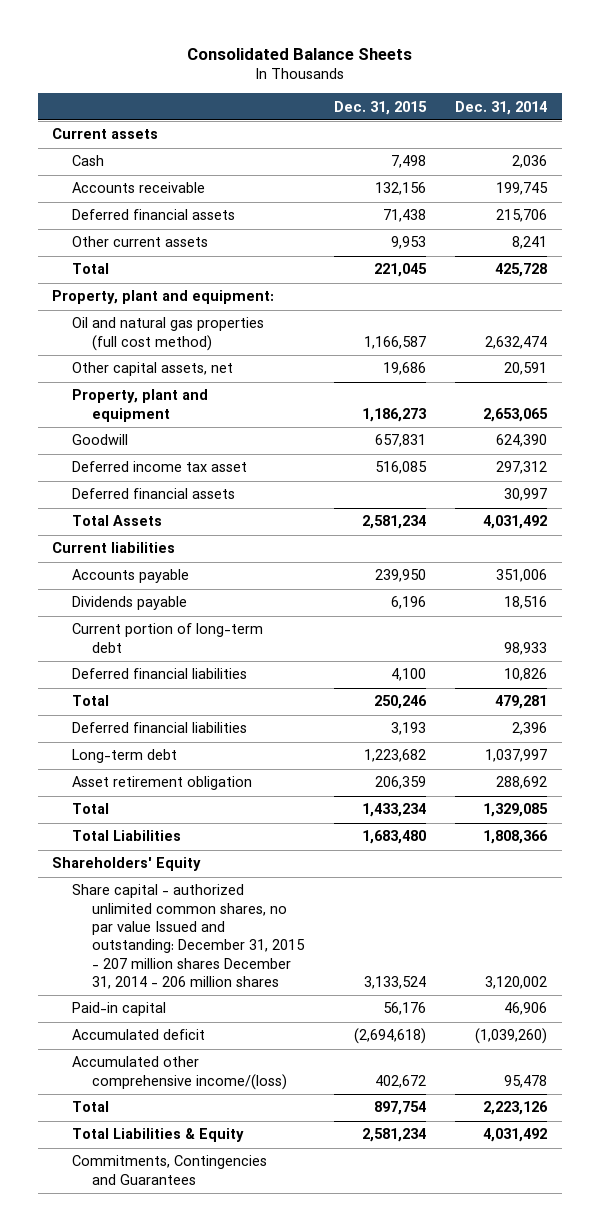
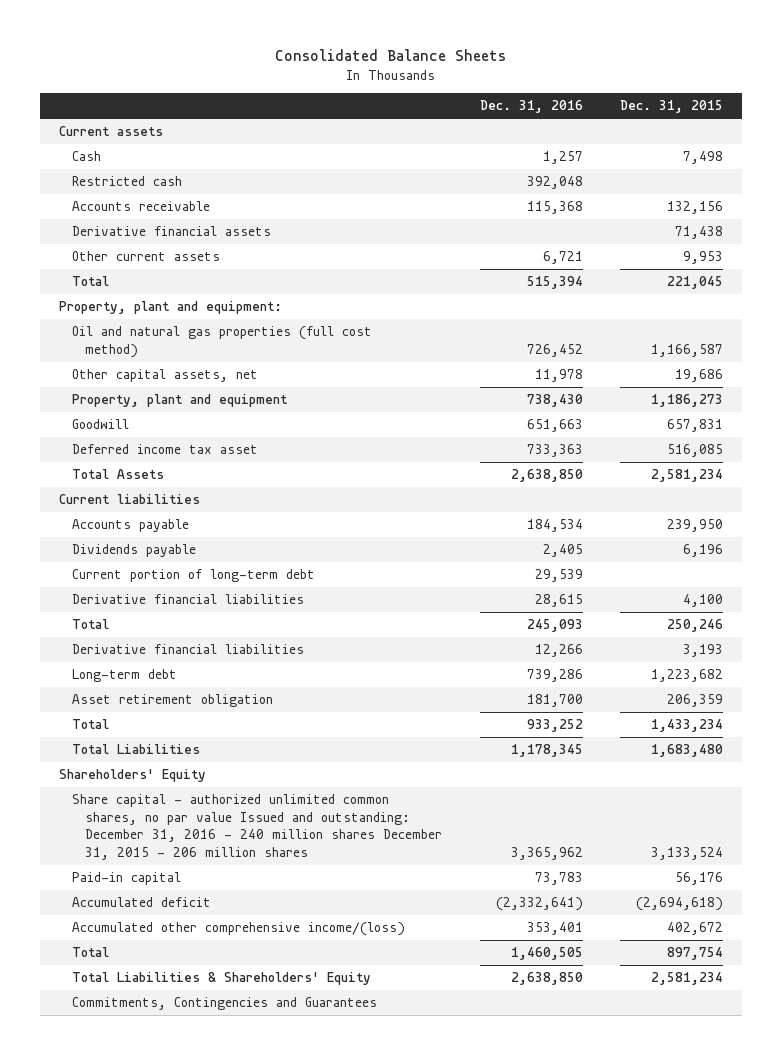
- | Dec. 31, 2015 | Dec. 31, 2014
+ | Dec. 31, 2016 | Dec. 31, 2015
+ Restricted cash | 392,048 |
- Deferred financial assets | 71,438 | 215,706
+ Derivative financial assets | | 71,438
- Deferred financial assets | | 30,997
- Deferred financial liabilities | 4,100 | 10,826
+ Derivative financial liabilities | 28,615 | 4,100
- Deferred financial liabilities | 3,193 | 2,396
+ Derivative financial liabilities | 12,266 | 3,193
- Share capital - authorized unlimited common shares, no par value Issued and outstanding: December 31, 2015 - 207 million shares December 31, 2014 - 206 million shares | 3,133,524 | 3,120,002
+ Share capital - authorized unlimited common shares, no par value Issued and outstanding: December 31, 2016 - 240 million shares December 31, 2015 - 206 million shares | 3,365,962 | 3,133,524
- Total Liabilities & Equity | 2,581,234 | 4,031,492
+ Total Liabilities & Shareholders' Equity | 2,638,850 | 2,581,234

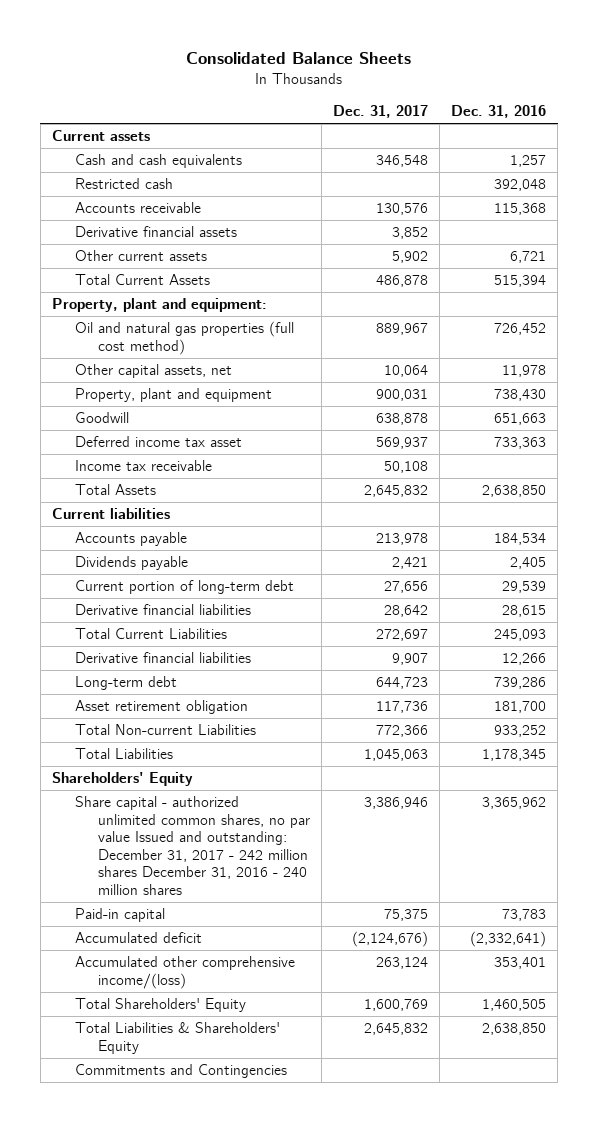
- | Dec. 31, 2016 | Dec. 31, 2015
+ | Dec. 31, 2017 | Dec. 31, 2016
- Cash | 1,257 | 7,498
+ Cash and cash equivalents | 346,548 | 1,257
- Total | 515,394 | 221,045
+ Total Current Assets | 486,878 | 515,394
+ Income tax receivable | 50,108 |
- Total | 245,093 | 250,246
+ Total Current Liabilities | 272,697 | 245,093
- Total | 933,252 | 1,433,234
+ Total Non-current Liabilities | 772,366 | 933,252
- Share capital - authorized unlimited common shares, no par value Issued and outstanding: December 31, 2016 - 240 million shares December 31, 2015 - 206 million shares | 3,365,962 | 3,133,524
+ Share capital - authorized unlimited common shares, no par value Issued and outstanding: December 31, 2017 - 242 million shares December 31, 2016 - 240 million shares | 3,386,946 | 3,365,962
- Total | 1,460,505 | 897,754
+ Total Shareholders' Equity | 1,600,769 | 1,460,505
- Commitments, Contingencies and Guarantees
+ Commitments and Contingencies

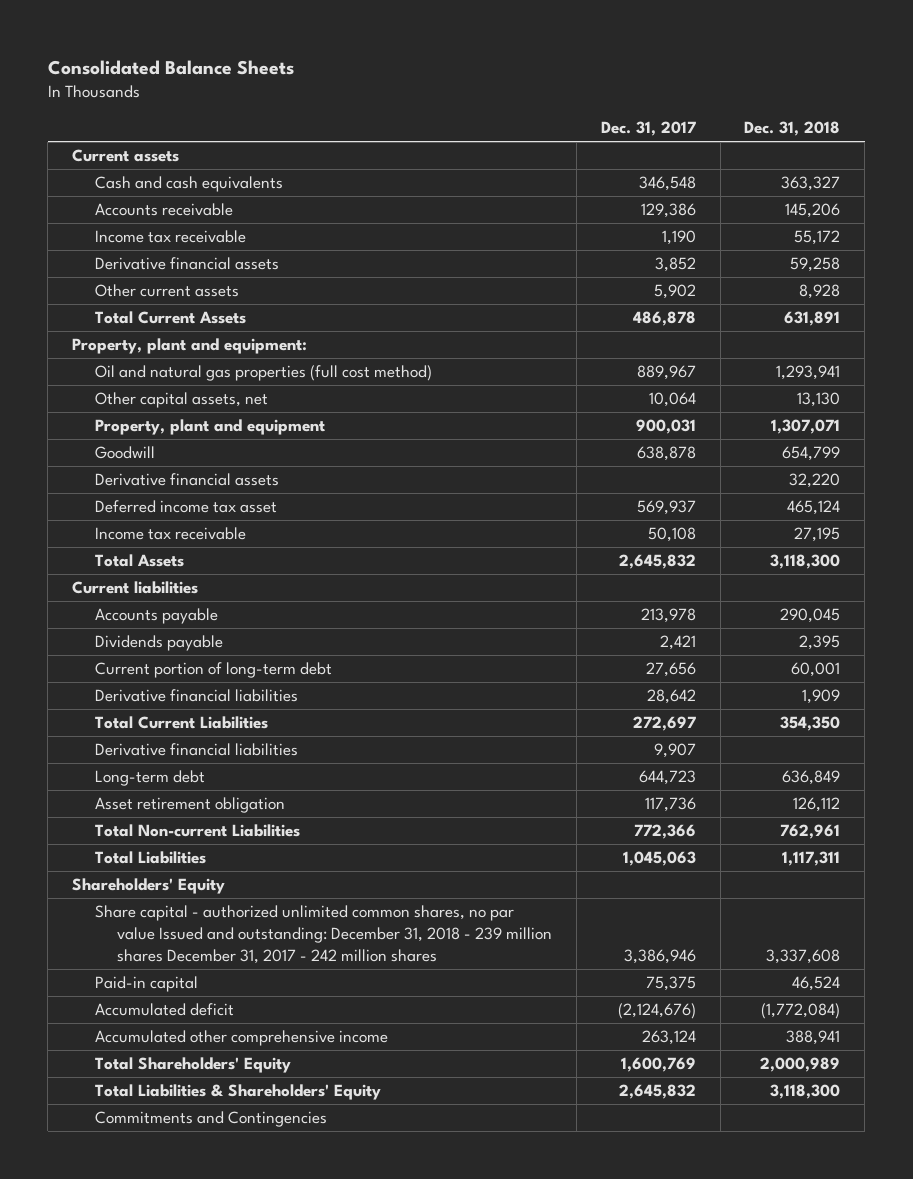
- | Dec. 31, 2017 | Dec. 31, 2016
+ | Dec. 31, 2017 | Dec. 31, 2018
- Restricted cash | | 392,048
- Accounts receivable | 130,576 | 115,368
+ Accounts receivable | 129,386 | 145,206
+ Income tax receivable | 1,190 | 55,172
+ Derivative financial assets | | 32,220
- Share capital - authorized unlimited common shares, no par value Issued and outstanding: December 31, 2017 - 242 million shares December 31, 2016 - 240 million shares | 3,386,946 | 3,365,962
+ Share capital - authorized unlimited common shares, no par value Issued and outstanding: December 31, 2018 - 239 million shares December 31, 2017 - 242 million shares | 3,386,946 | 3,337,608
- Accumulated other comprehensive income/(loss) | 263,124 | 353,401
+ Accumulated other comprehensive income | 263,124 | 388,941

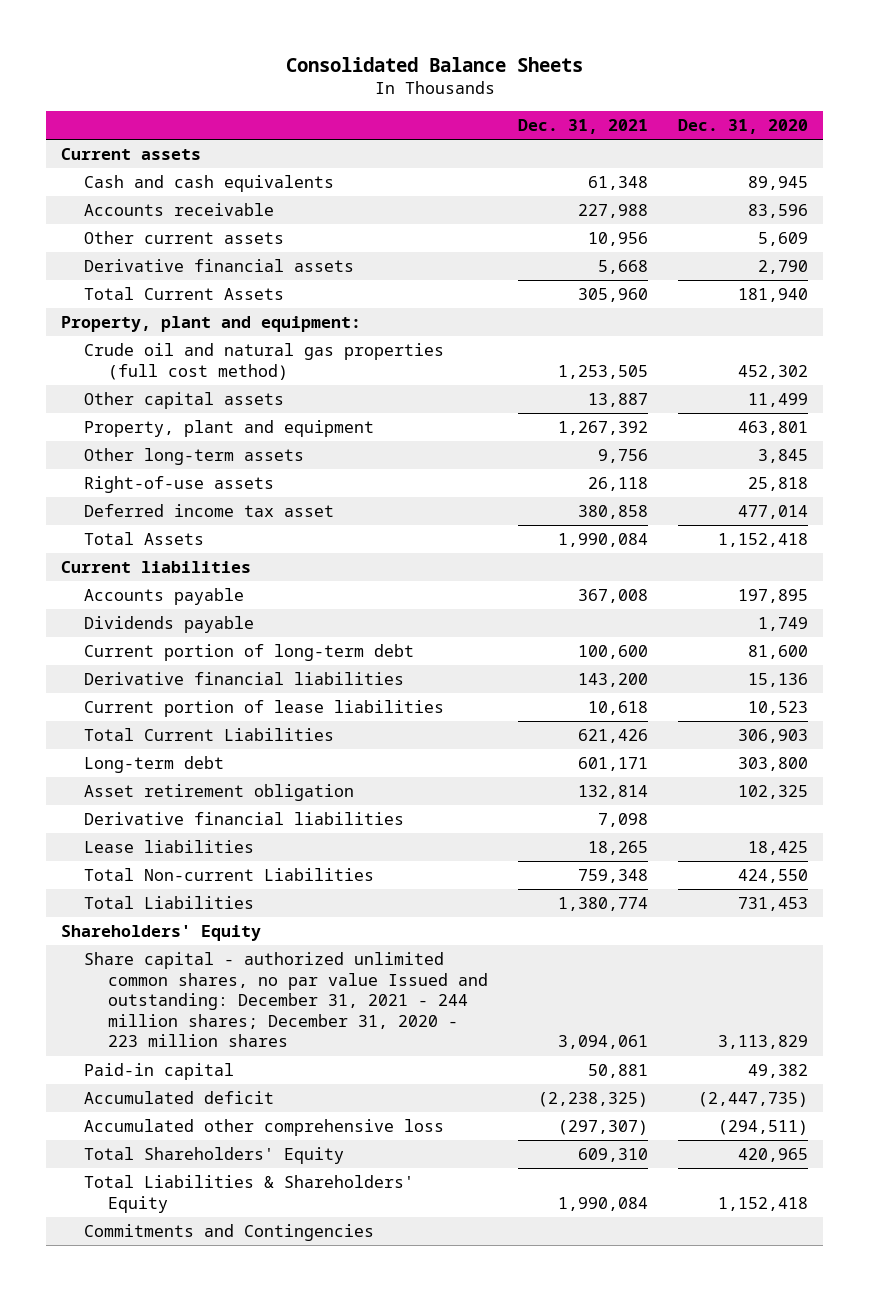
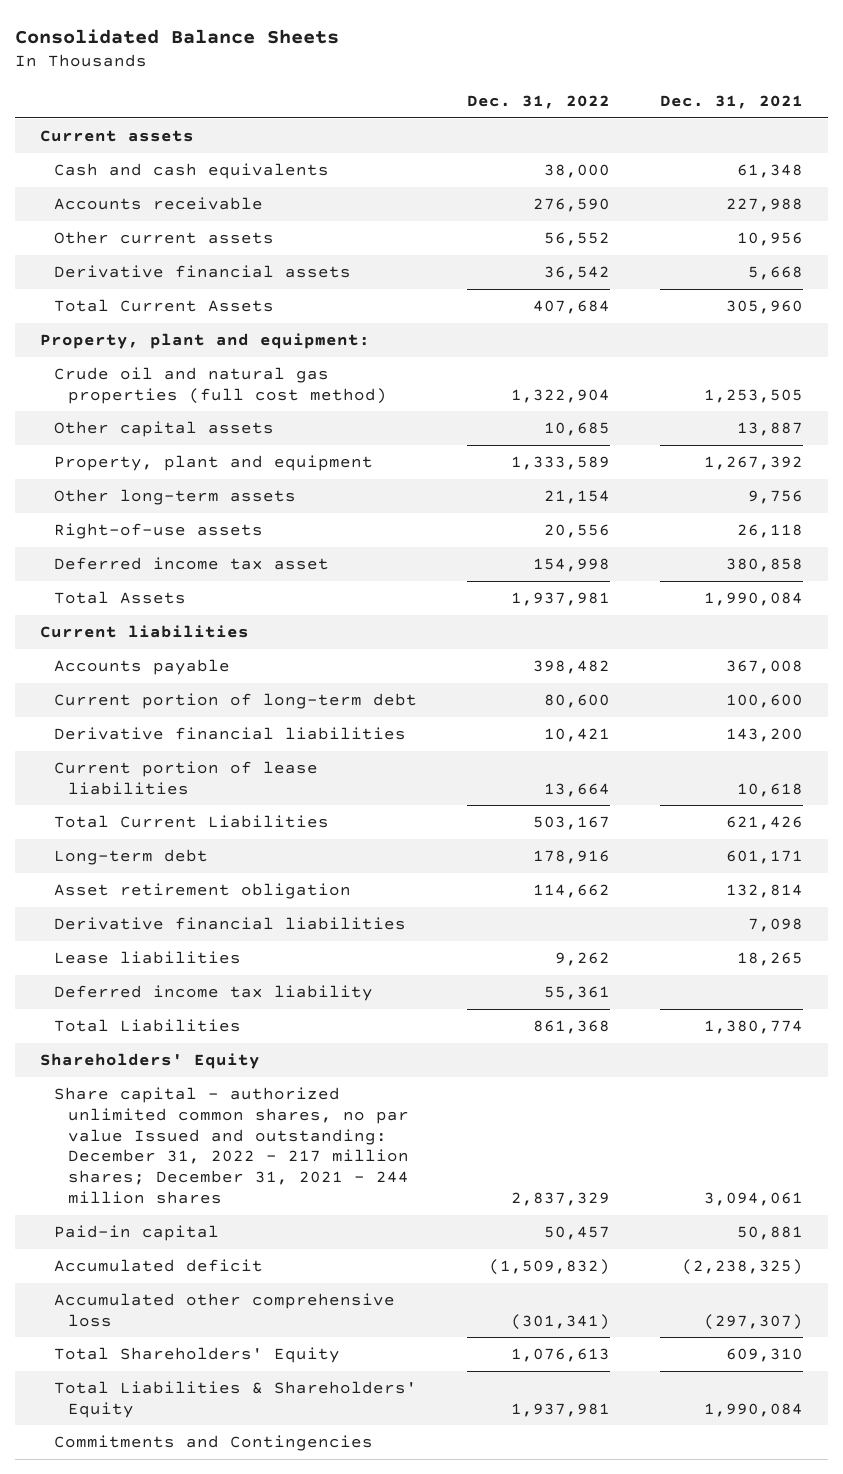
- | Dec. 31, 2021 | Dec. 31, 2020
+ | Dec. 31, 2022 | Dec. 31, 2021
- Dividends payable | | 1,749
- Total Non-current Liabilities | 759,348 | 424,550
+ Deferred income tax liability | 55,361 |
- Share capital - authorized unlimited common shares, no par value Issued and outstanding: December 31, 2021 - 244 million shares; December 31, 2020 - 223 million shares | 3,094,061 | 3,113,829
+ Share capital - authorized unlimited common shares, no par value Issued and outstanding: December 31, 2022 - 217 million shares; December 31, 2021 - 244 million shares | 2,837,329 | 3,094,061

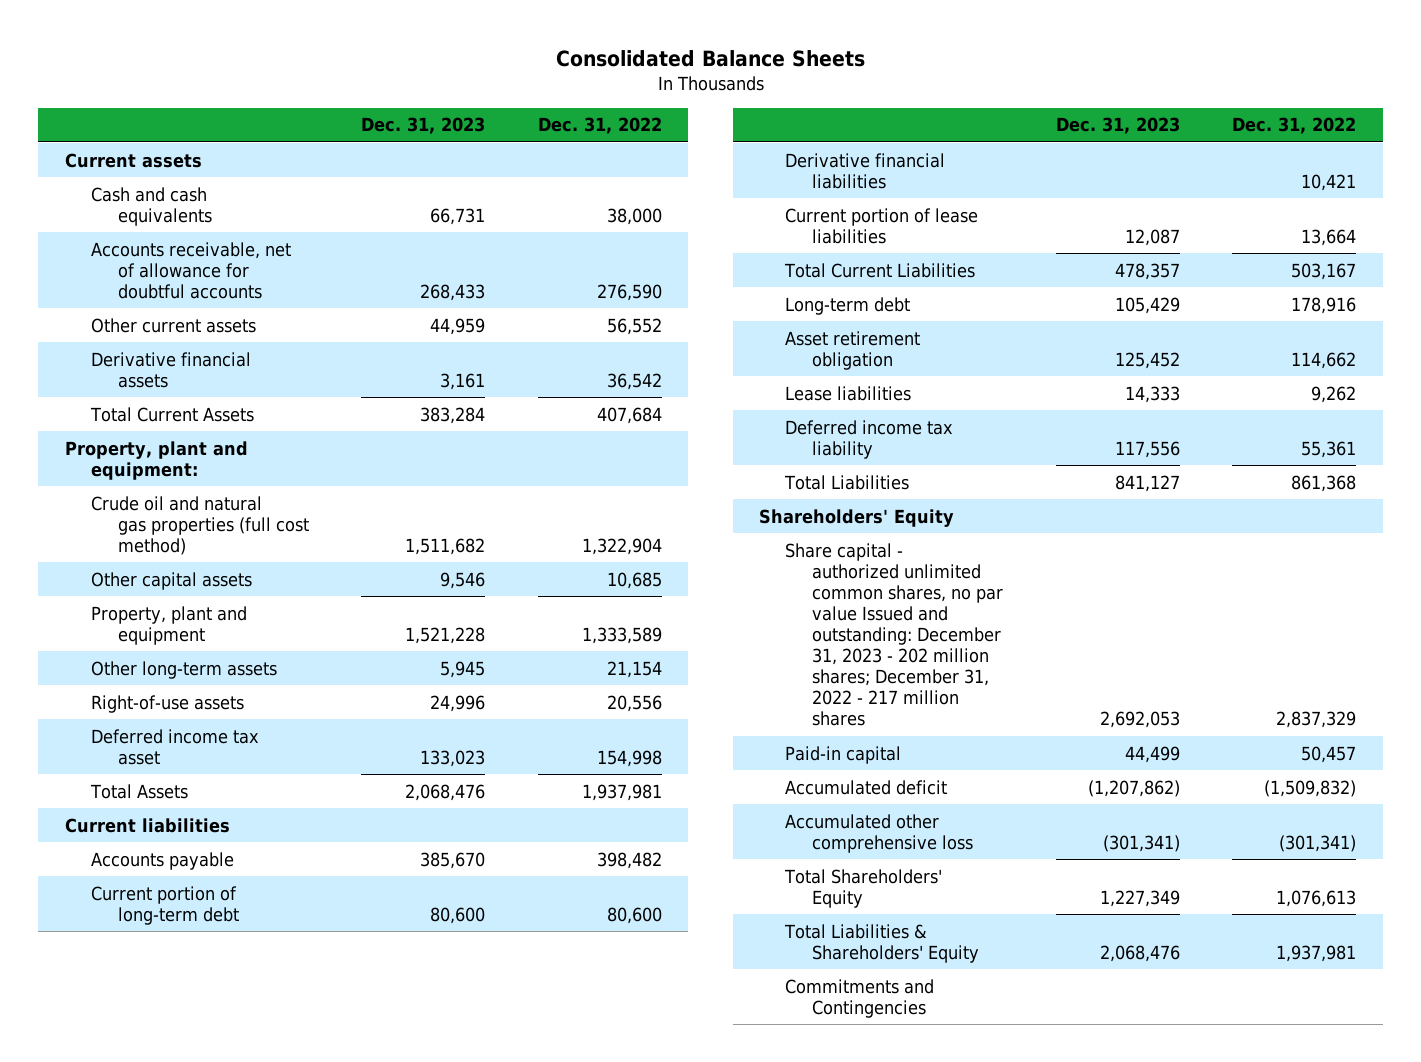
- | Dec. 31, 2022 | Dec. 31, 2021
+ | Dec. 31, 2023 | Dec. 31, 2022
- Accounts receivable | 276,590 | 227,988
+ Accounts receivable, net of allowance for doubtful accounts | 268,433 | 276,590
- Derivative financial liabilities | | 7,098
- Share capital - authorized unlimited common shares, no par value Issued and outstanding: December 31, 2022 - 217 million shares; December 31, 2021 - 244 million shares | 2,837,329 | 3,094,061
+ Share capital - authorized unlimited common shares, no par value Issued and outstanding: December 31, 2023 - 202 million shares; December 31, 2022 - 217 million shares | 2,692,053 | 2,837,329

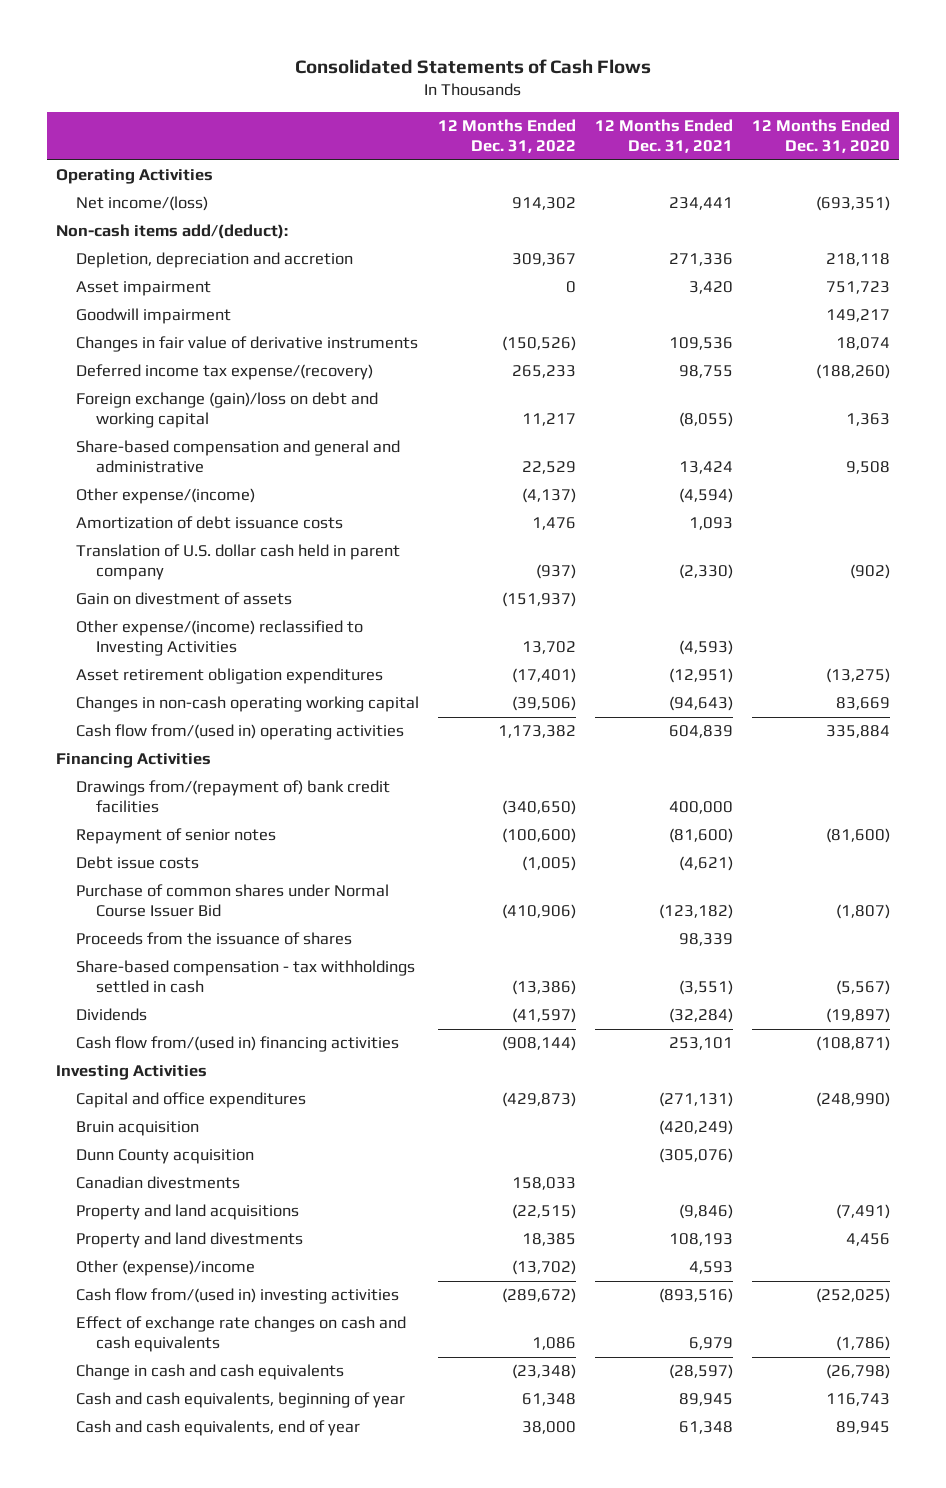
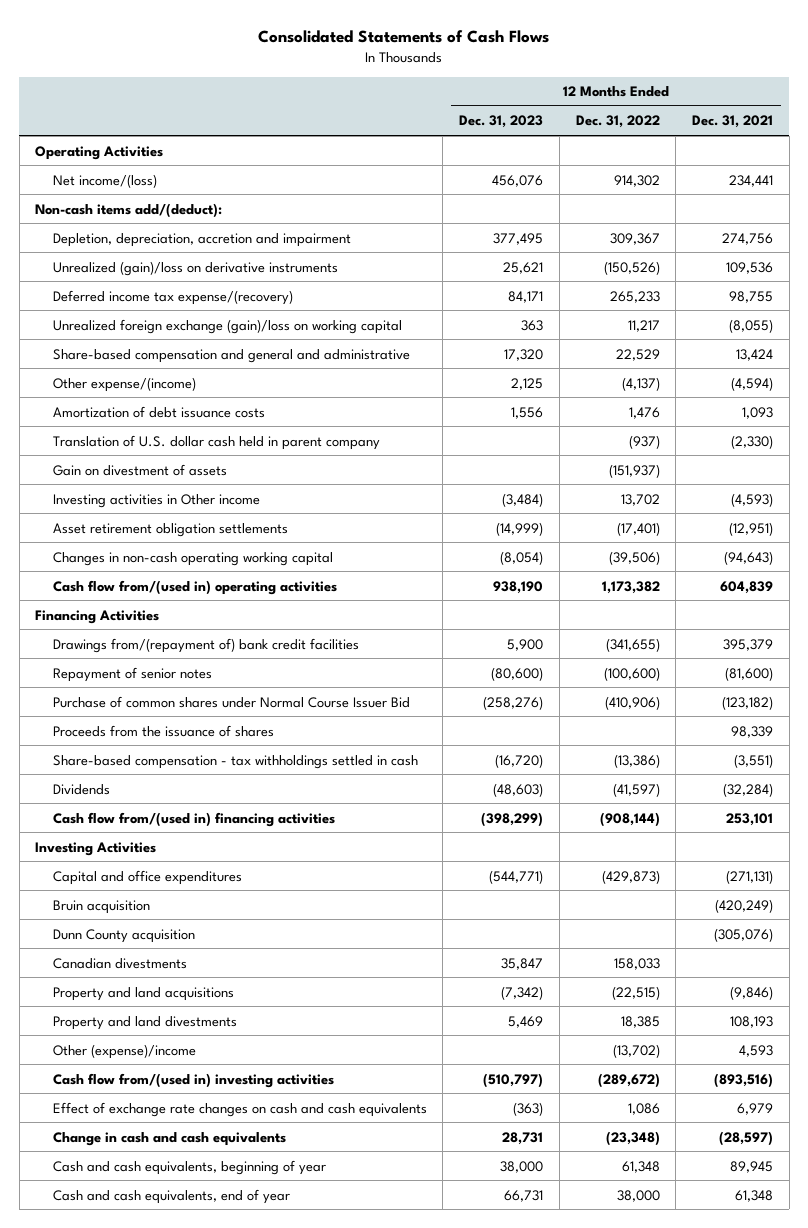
- | 12 Months Ended Dec. 31, 2022 | 12 Months Ended Dec. 31, 2021 | 12 Months Ended Dec. 31, 2020
+ | 12 Months Ended Dec. 31, 2023 | 12 Months Ended Dec. 31, 2022 | 12 Months Ended Dec. 31, 2021
- Depletion, depreciation and accretion | 309,367 | 271,336 | 218,118
- Asset impairment | 0 | 3,420 | 751,723
- Goodwill impairment | | | 149,217
- Changes in fair value of derivative instruments | (150,526) | 109,536 | 18,074
+ Depletion, depreciation, accretion and impairment | 377,495 | 309,367 | 274,756
+ Unrealized (gain)/loss on derivative instruments | 25,621 | (150,526) | 109,536
- Foreign exchange (gain)/loss on debt and working capital | 11,217 | (8,055) | 1,363
+ Unrealized foreign exchange (gain)/loss on working capital | 363 | 11,217 | (8,055)
- Other expense/(income) reclassified to Investing Activities | 13,702 | (4,593) |
- Asset retirement obligation expenditures | (17,401) | (12,951) | (13,275)
+ Investing activities in Other income | (3,484) | 13,702 | (4,593)
+ Asset retirement obligation settlements | (14,999) | (17,401) | (12,951)
- Drawings from/(repayment of) bank credit facilities | (340,650) | 400,000 |
+ Drawings from/(repayment of) bank credit facilities | 5,900 | (341,655) | 395,379
- Debt issue costs | (1,005) | (4,621) |

